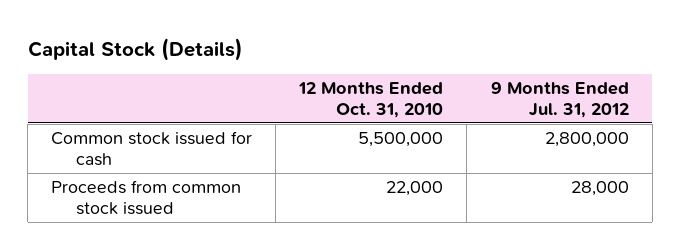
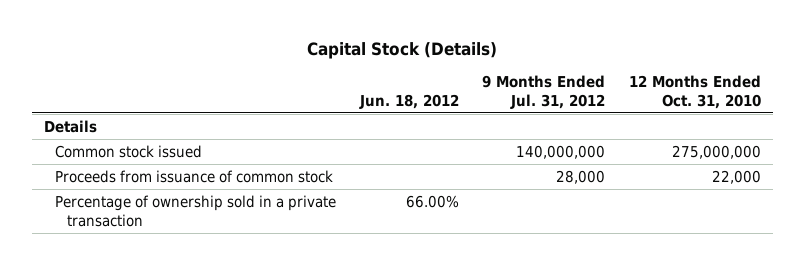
- | 12 Months Ended Oct. 31, 2010 | 9 Months Ended Jul. 31, 2012
+ | Jun. 18, 2012 | 9 Months Ended Jul. 31, 2012 | 12 Months Ended Oct. 31, 2010
- Common stock issued for cash | 5,500,000 | 2,800,000
- Proceeds from common stock issued | 22,000 | 28,000
+ Details
+ Common stock issued | | 140,000,000 | 275,000,000
+ Proceeds from issuance of common stock | | 28,000 | 22,000
+ Percentage of ownership sold in a private transaction | 66.00% | |

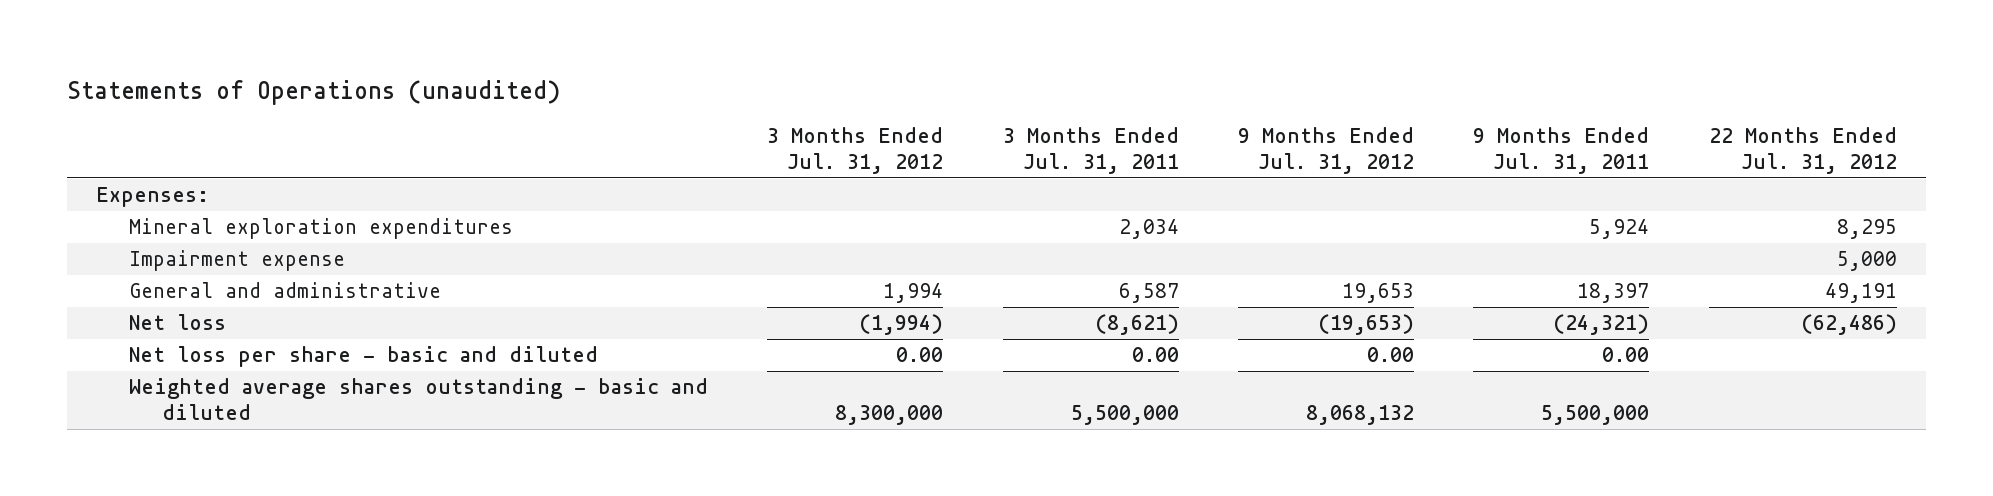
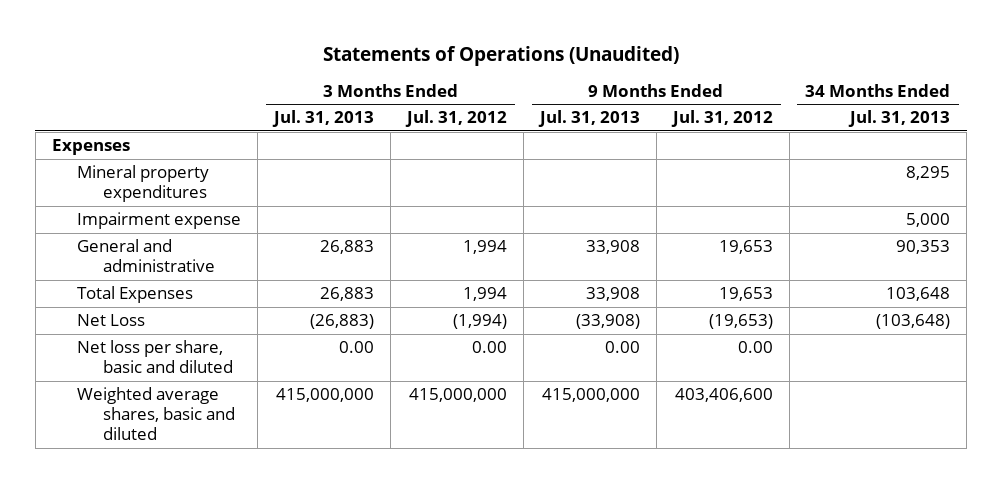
- Statements of Operations (unaudited)
+ Statements of Operations (Unaudited)
- | 3 Months Ended Jul. 31, 2012 | 3 Months Ended Jul. 31, 2011 | 9 Months Ended Jul. 31, 2012 | 9 Months Ended Jul. 31, 2011 | 22 Months Ended Jul. 31, 2012
+ | 3 Months Ended Jul. 31, 2013 | 3 Months Ended Jul. 31, 2012 | 9 Months Ended Jul. 31, 2013 | 9 Months Ended Jul. 31, 2012 | 34 Months Ended Jul. 31, 2013
- Expenses:
- Mineral exploration expenditures | | 2,034 | | 5,924 | 8,295
+ Expenses
+ Mineral property expenditures | | | | | 8,295
- Net loss | (1,994) | (8,621) | (19,653) | (24,321) | (62,486)
- Net loss per share - basic and diluted | 0.00 | 0.00 | 0.00 | 0.00 |
- Weighted average shares outstanding - basic and diluted | 8,300,000 | 5,500,000 | 8,068,132 | 5,500,000 |
+ Total Expenses | 26,883 | 1,994 | 33,908 | 19,653 | 103,648
+ Net Loss | (26,883) | (1,994) | (33,908) | (19,653) | (103,648)
+ Net loss per share, basic and diluted | 0.00 | 0.00 | 0.00 | 0.00 |
+ Weighted average shares, basic and diluted | 415,000,000 | 415,000,000 | 415,000,000 | 403,406,600 |

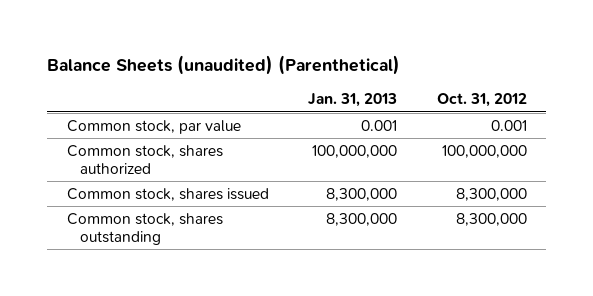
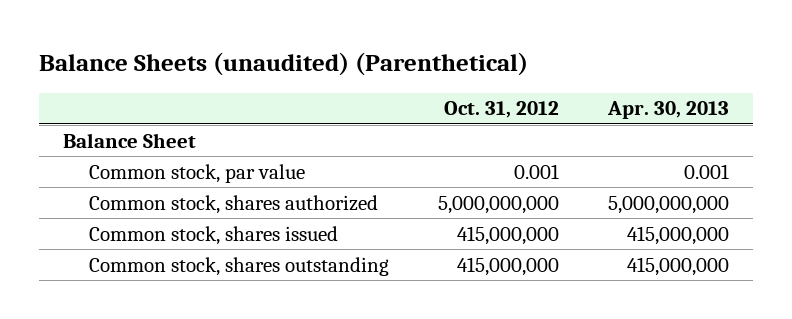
- | Jan. 31, 2013 | Oct. 31, 2012
+ | Oct. 31, 2012 | Apr. 30, 2013
+ Balance Sheet
- Common stock, shares authorized | 100,000,000 | 100,000,000
- Common stock, shares issued | 8,300,000 | 8,300,000
- Common stock, shares outstanding | 8,300,000 | 8,300,000
+ Common stock, shares authorized | 5,000,000,000 | 5,000,000,000
+ Common stock, shares issued | 415,000,000 | 415,000,000
+ Common stock, shares outstanding | 415,000,000 | 415,000,000

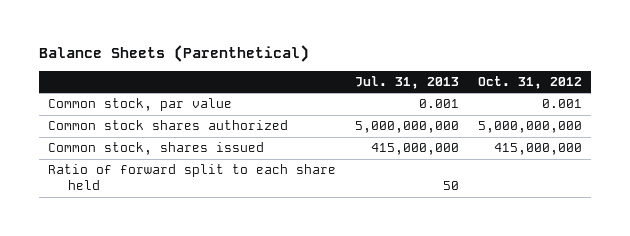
- Balance Sheets (unaudited) (Parenthetical)
+ Balance Sheets (Parenthetical)
- | Oct. 31, 2012 | Apr. 30, 2013
+ | Jul. 31, 2013 | Oct. 31, 2012
- Balance Sheet
- Common stock, shares authorized | 5,000,000,000 | 5,000,000,000
+ Common stock shares authorized | 5,000,000,000 | 5,000,000,000
- Common stock, shares outstanding | 415,000,000 | 415,000,000
+ Ratio of forward split to each share held | 50 |

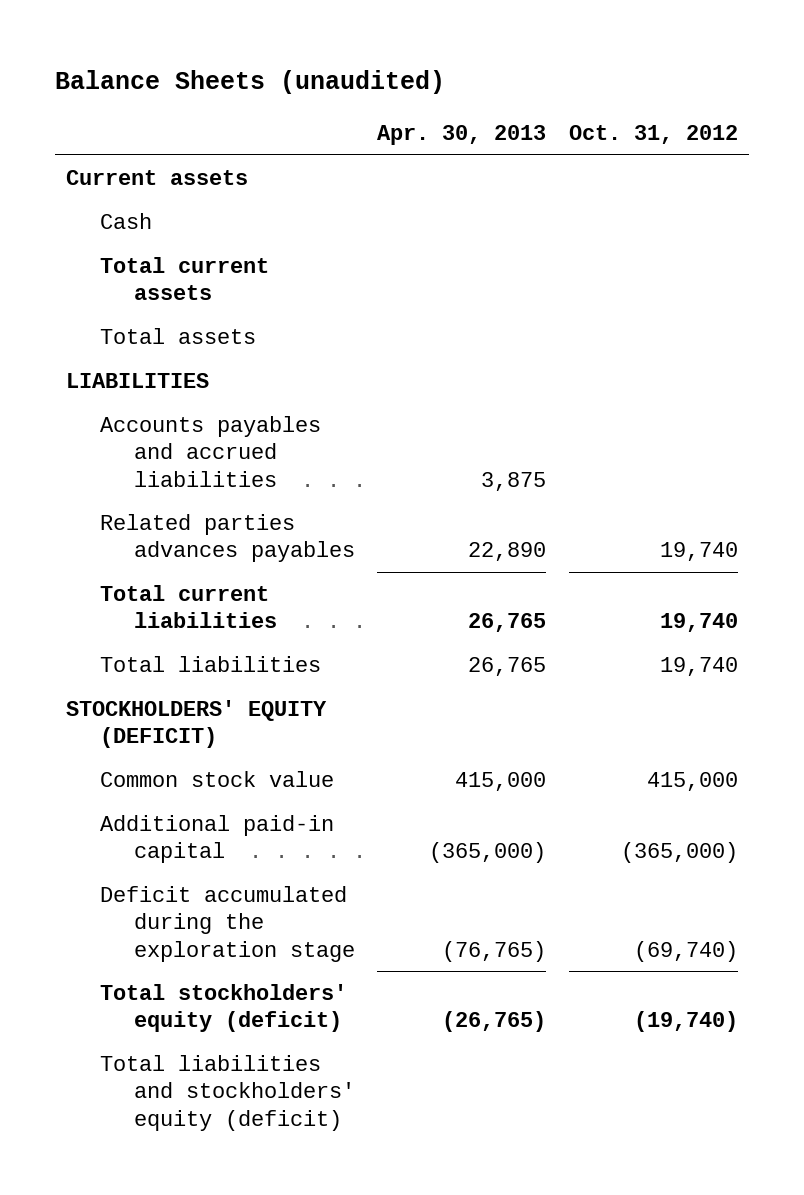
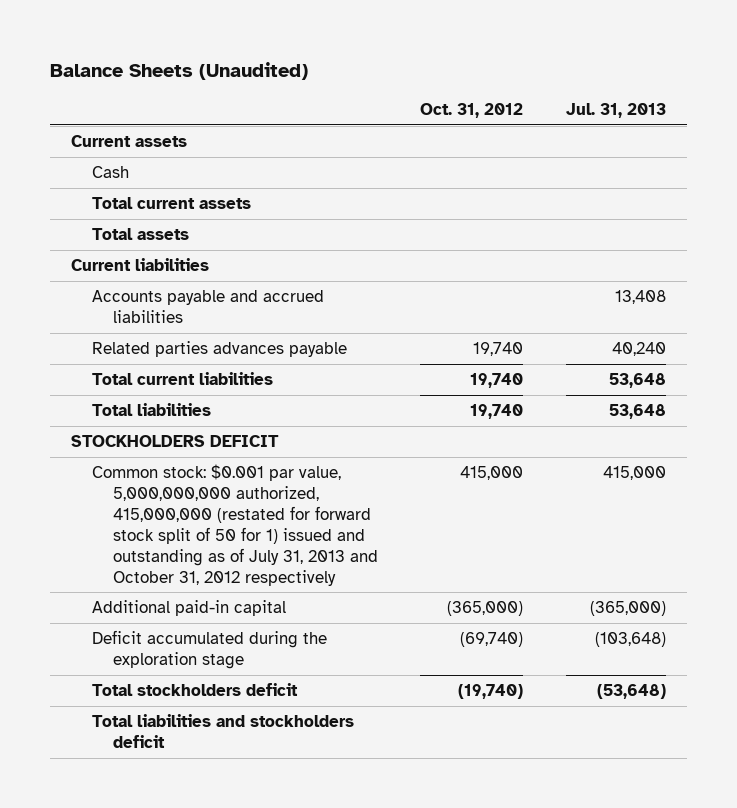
- Balance Sheets (unaudited)
+ Balance Sheets (Unaudited)
- | Apr. 30, 2013 | Oct. 31, 2012
+ | Oct. 31, 2012 | Jul. 31, 2013
- LIABILITIES
- Accounts payables and accrued liabilities | 3,875 |
- Related parties advances payables | 22,890 | 19,740
+ Current liabilities
+ Accounts payable and accrued liabilities | | 13,408
+ Related parties advances payable | 19,740 | 40,240
- STOCKHOLDERS' EQUITY (DEFICIT)
- Common stock value | 415,000 | 415,000
+ STOCKHOLDERS DEFICIT
+ Common stock: $0.001 par value, 5,000,000,000 authorized, 415,000,000 (restated for forward stock split of 50 for 1) issued and outstanding as of July 31, 2013 and October 31, 2012 respectively | 415,000 | 415,000
- Total stockholders' equity (deficit) | (26,765) | (19,740)
- Total liabilities and stockholders' equity (deficit)
+ Total stockholders deficit | (19,740) | (53,648)
+ Total liabilities and stockholders deficit

